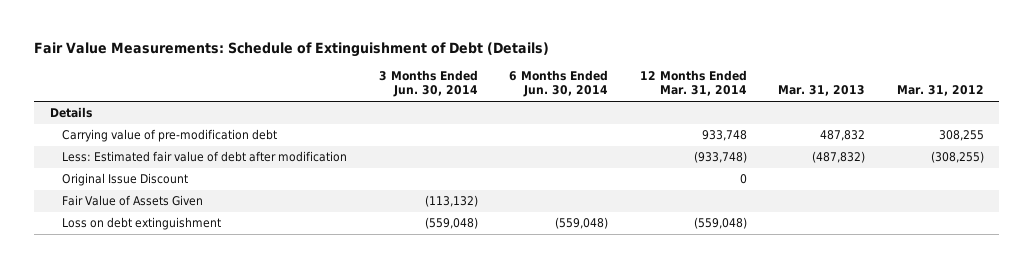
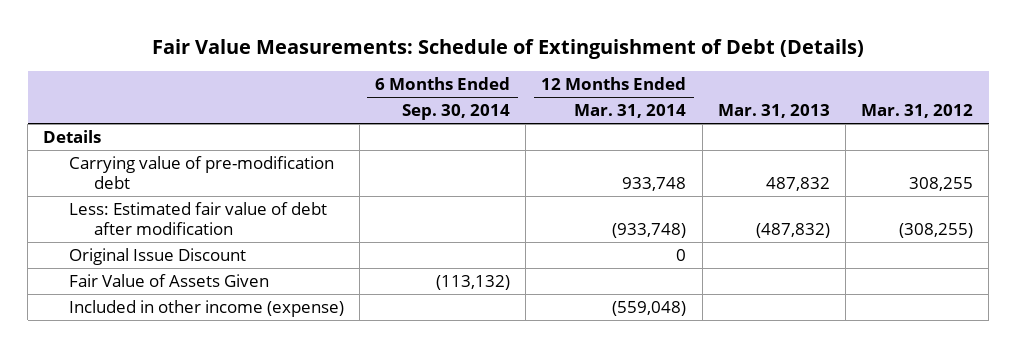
- | 3 Months Ended Jun. 30, 2014 | 6 Months Ended Jun. 30, 2014 | 12 Months Ended Mar. 31, 2014 | Mar. 31, 2013 | Mar. 31, 2012
+ | 6 Months Ended Sep. 30, 2014 | 12 Months Ended Mar. 31, 2014 | Mar. 31, 2013 | Mar. 31, 2012
- Loss on debt extinguishment | (559,048) | (559,048) | (559,048) | |
+ Included in other income (expense) | | (559,048) | |

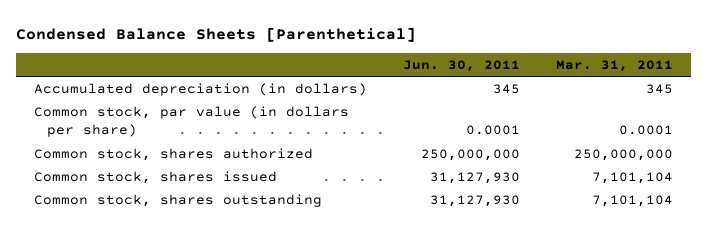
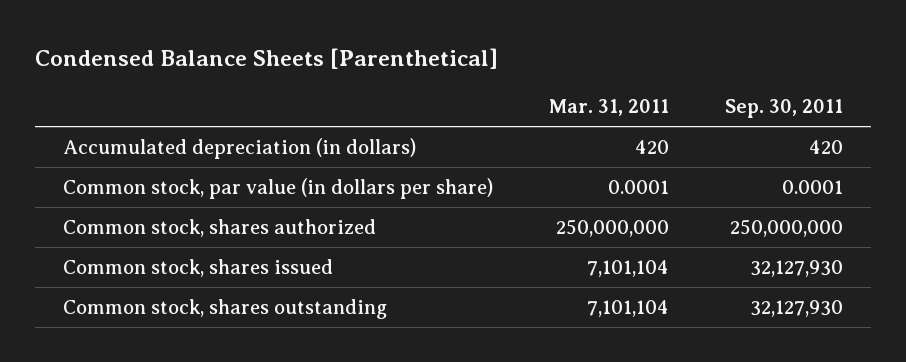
- | Jun. 30, 2011 | Mar. 31, 2011
+ | Mar. 31, 2011 | Sep. 30, 2011
- Accumulated depreciation (in dollars) | 345 | 345
+ Accumulated depreciation (in dollars) | 420 | 420

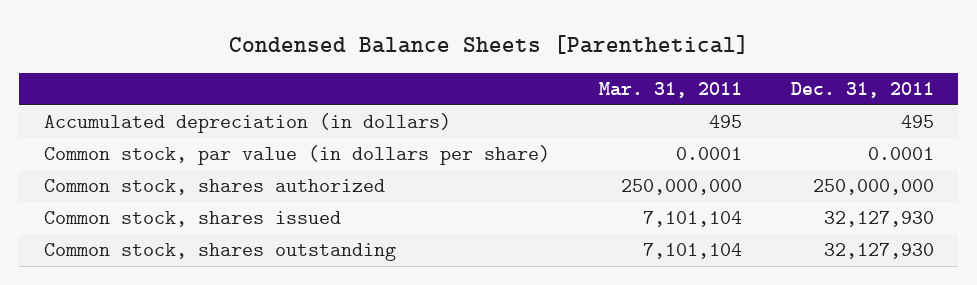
- | Mar. 31, 2011 | Sep. 30, 2011
+ | Mar. 31, 2011 | Dec. 31, 2011
- Accumulated depreciation (in dollars) | 420 | 420
+ Accumulated depreciation (in dollars) | 495 | 495

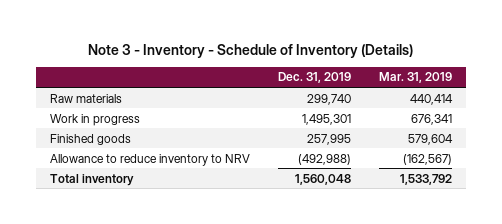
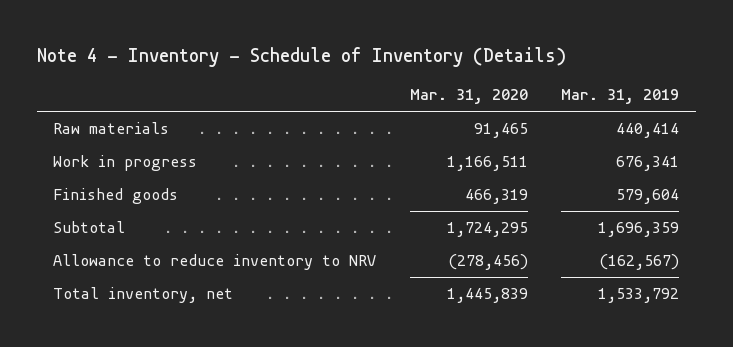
- Note 3 - Inventory - Schedule of Inventory (Details)
+ Note 4 - Inventory - Schedule of Inventory (Details)
- | Dec. 31, 2019 | Mar. 31, 2019
+ | Mar. 31, 2020 | Mar. 31, 2019
+ Subtotal | 1,724,295 | 1,696,359
- Total inventory | 1,560,048 | 1,533,792
+ Total inventory, net | 1,445,839 | 1,533,792

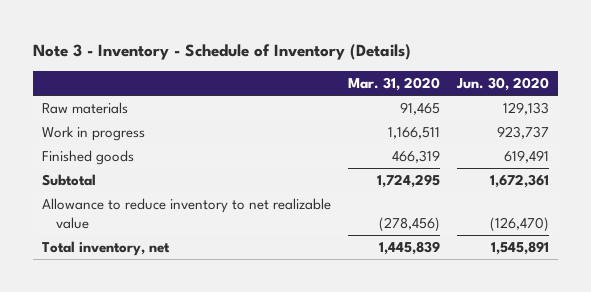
- Note 4 - Inventory - Schedule of Inventory (Details)
+ Note 3 - Inventory - Schedule of Inventory (Details)
- | Mar. 31, 2020 | Mar. 31, 2019
+ | Mar. 31, 2020 | Jun. 30, 2020
- Allowance to reduce inventory to NRV | (278,456) | (162,567)
+ Allowance to reduce inventory to net realizable value | (278,456) | (126,470)

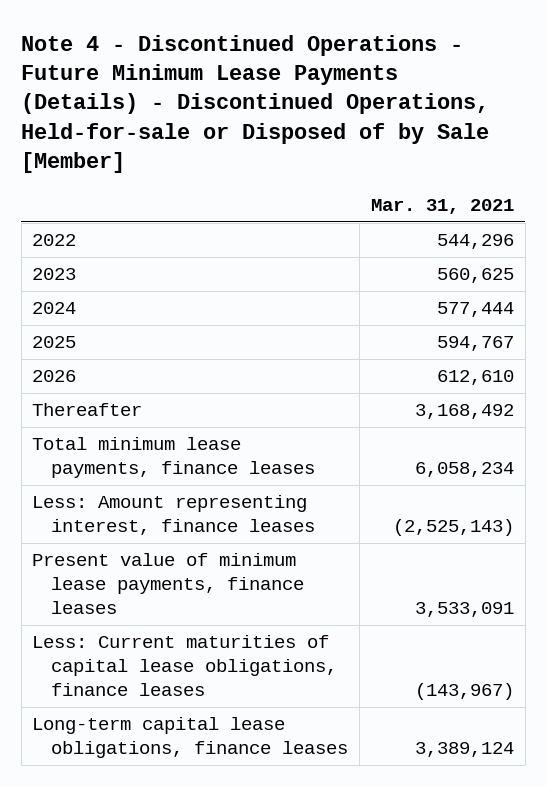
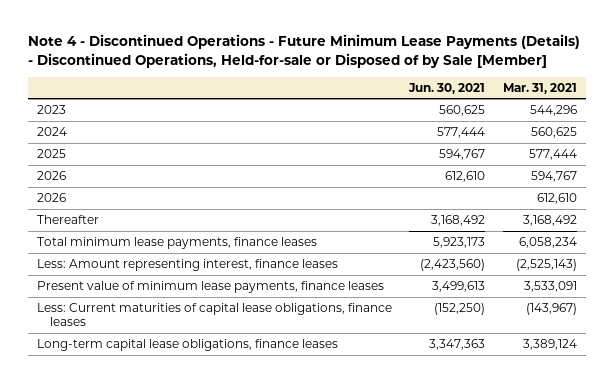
- | Mar. 31, 2021
+ | Jun. 30, 2021 | Mar. 31, 2021
- 2022 | 544,296
- 2023 | 560,625
- 2024 | 577,444
- 2025 | 594,767
+ 2023 | 560,625 | 544,296
+ 2024 | 577,444 | 560,625
+ 2025 | 594,767 | 577,444
+ 2026 | 612,610 | 594,767

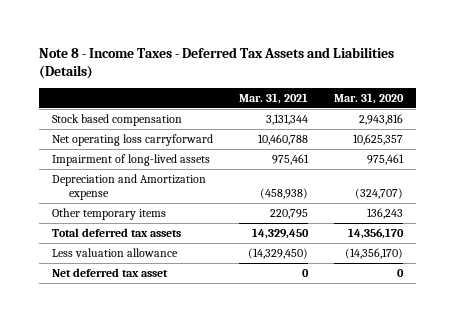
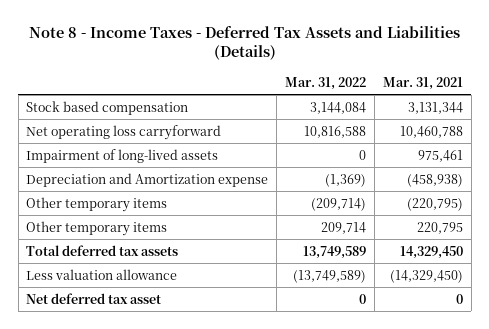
- | Mar. 31, 2021 | Mar. 31, 2020
+ | Mar. 31, 2022 | Mar. 31, 2021
+ Other temporary items | (209,714) | (220,795)

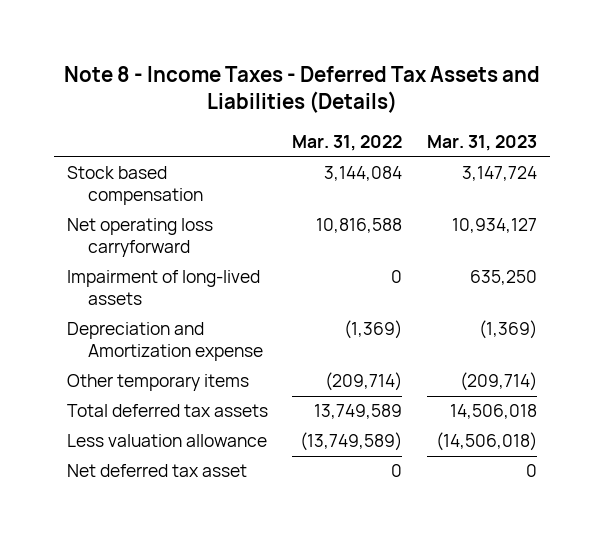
- | Mar. 31, 2022 | Mar. 31, 2021
+ | Mar. 31, 2022 | Mar. 31, 2023
- Other temporary items | 209,714 | 220,795

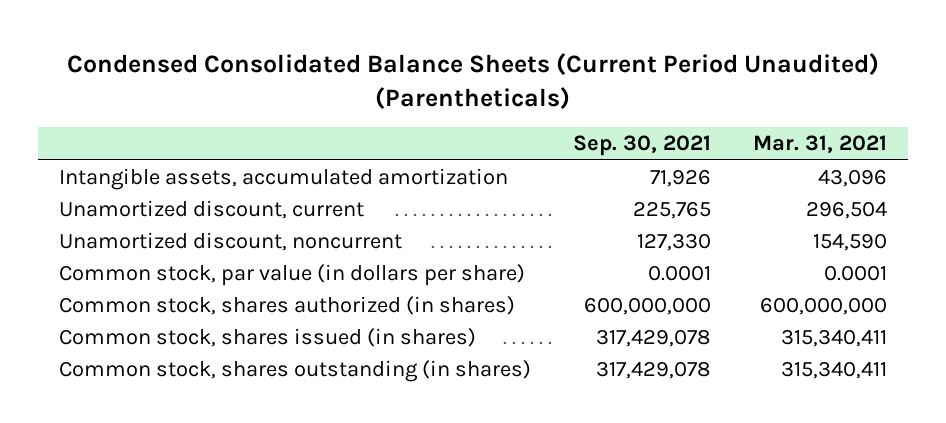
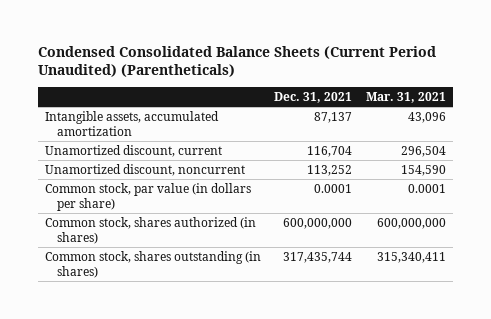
- | Sep. 30, 2021 | Mar. 31, 2021
+ | Dec. 31, 2021 | Mar. 31, 2021
- Common stock, shares issued (in shares) | 317,429,078 | 315,340,411

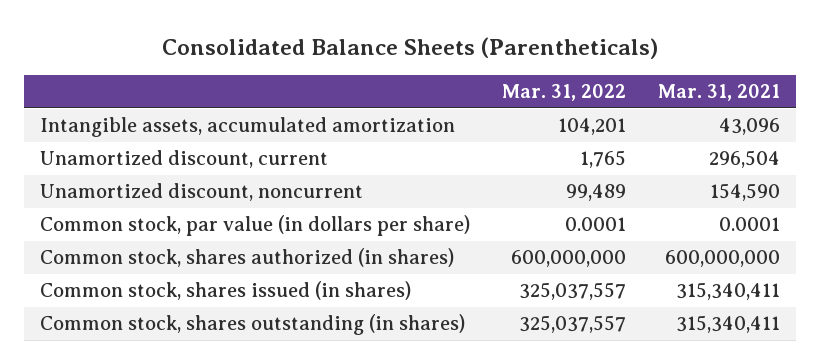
- Condensed Consolidated Balance Sheets (Current Period Unaudited) (Parentheticals)
+ Consolidated Balance Sheets (Parentheticals)
- | Dec. 31, 2021 | Mar. 31, 2021
+ | Mar. 31, 2022 | Mar. 31, 2021
+ Common stock, shares issued (in shares) | 325,037,557 | 315,340,411

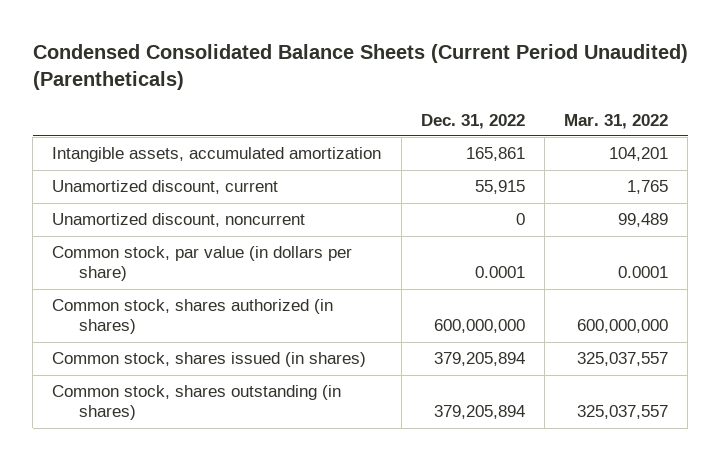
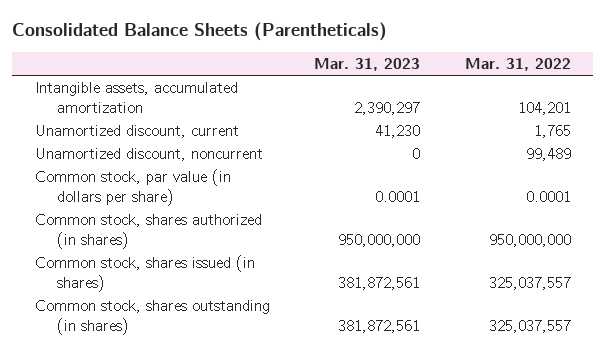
- Condensed Consolidated Balance Sheets (Current Period Unaudited) (Parentheticals)
+ Consolidated Balance Sheets (Parentheticals)
- | Dec. 31, 2022 | Mar. 31, 2022
+ | Mar. 31, 2023 | Mar. 31, 2022
- Common stock, shares authorized (in shares) | 600,000,000 | 600,000,000
+ Common stock, shares authorized (in shares) | 950,000,000 | 950,000,000

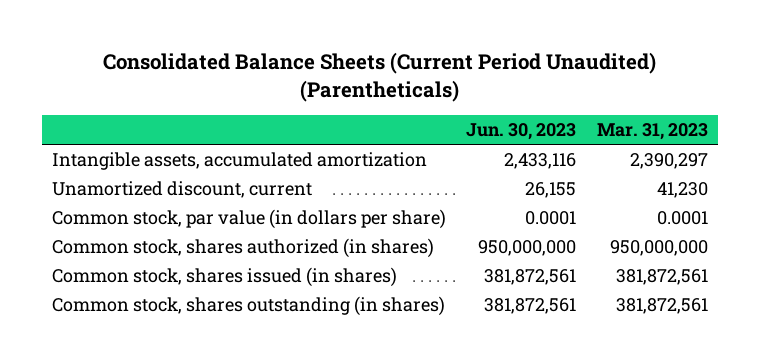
- Consolidated Balance Sheets (Parentheticals)
+ Consolidated Balance Sheets (Current Period Unaudited) (Parentheticals)
- | Mar. 31, 2023 | Mar. 31, 2022
+ | Jun. 30, 2023 | Mar. 31, 2023
- Unamortized discount, noncurrent | 0 | 99,489

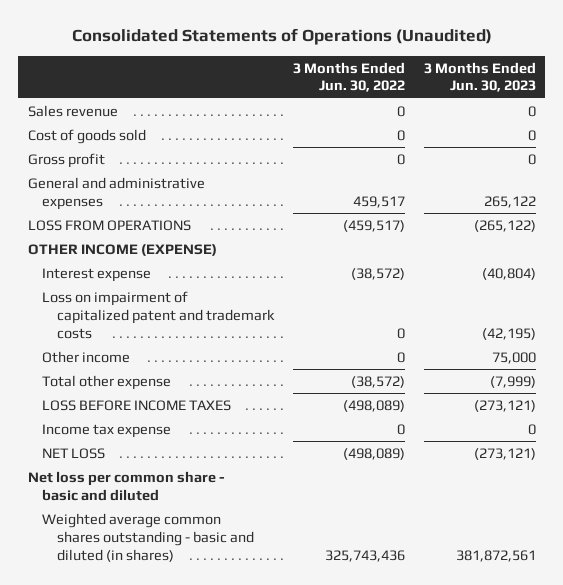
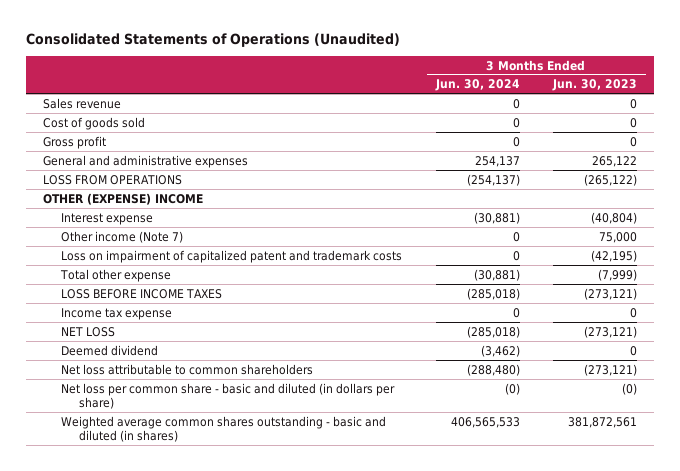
- | 3 Months Ended Jun. 30, 2022 | 3 Months Ended Jun. 30, 2023
+ | 3 Months Ended Jun. 30, 2024 | 3 Months Ended Jun. 30, 2023
- OTHER INCOME (EXPENSE)
+ OTHER (EXPENSE) INCOME
+ Other income (Note 7) | 0 | 75,000
- Other income | 0 | 75,000
- Net loss per common share - basic and diluted
+ Deemed dividend | (3,462) | 0
+ Net loss attributable to common shareholders | (288,480) | (273,121)
+ Net loss per common share - basic and diluted (in dollars per share) | (0) | (0)

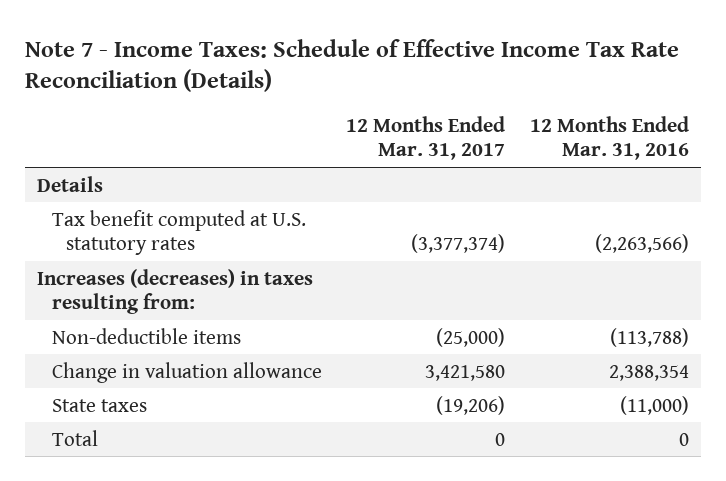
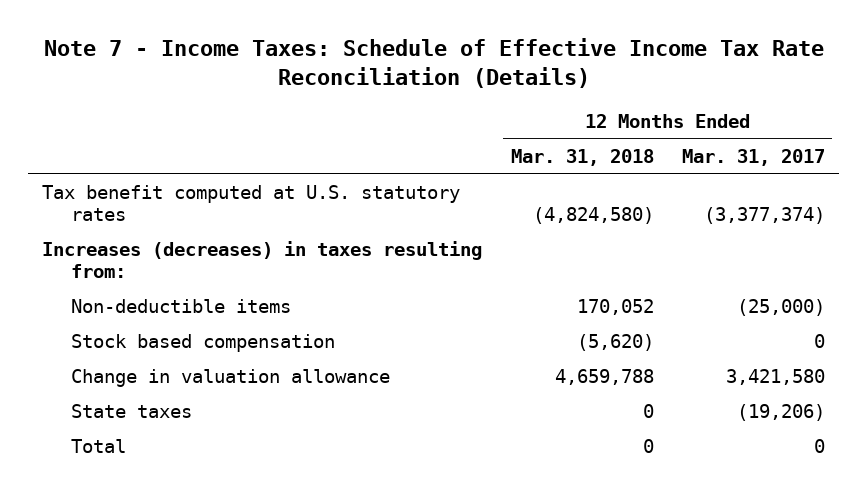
- | 12 Months Ended Mar. 31, 2017 | 12 Months Ended Mar. 31, 2016
+ | 12 Months Ended Mar. 31, 2018 | 12 Months Ended Mar. 31, 2017
- Details
+ Stock based compensation | (5,620) | 0

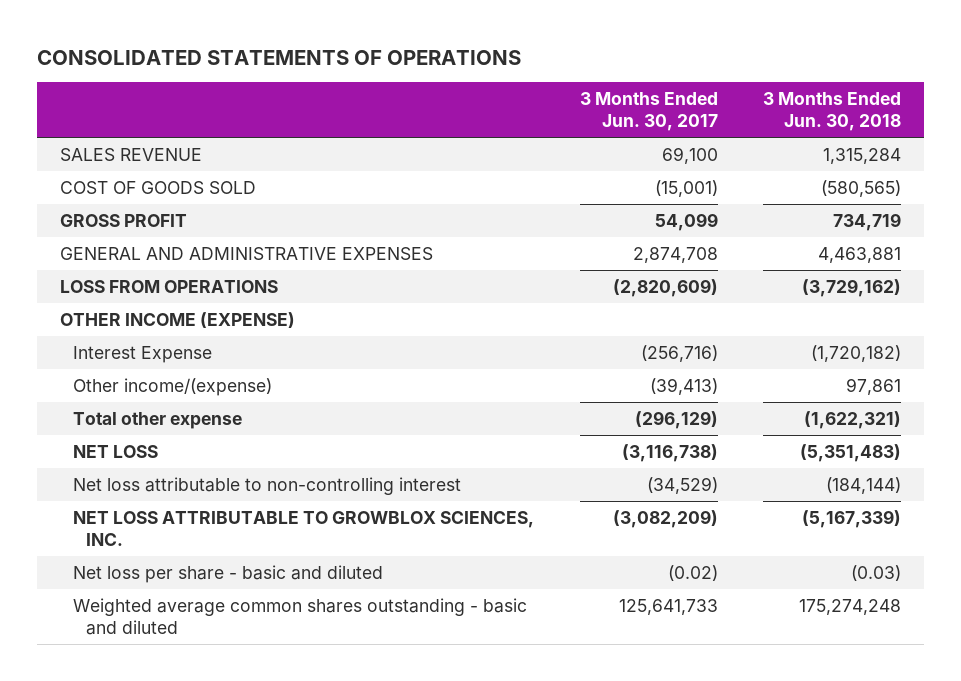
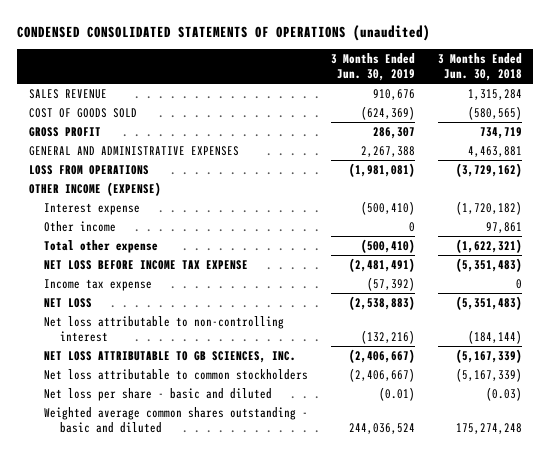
- CONSOLIDATED STATEMENTS OF OPERATIONS
+ CONDENSED CONSOLIDATED STATEMENTS OF OPERATIONS (unaudited)
- | 3 Months Ended Jun. 30, 2017 | 3 Months Ended Jun. 30, 2018
+ | 3 Months Ended Jun. 30, 2019 | 3 Months Ended Jun. 30, 2018
- Interest Expense | (256,716) | (1,720,182)
- Other income/(expense) | (39,413) | 97,861
+ Interest expense | (500,410) | (1,720,182)
+ Other income | 0 | 97,861
+ NET LOSS BEFORE INCOME TAX EXPENSE | (2,481,491) | (5,351,483)
+ Income tax expense | (57,392) | 0
- NET LOSS ATTRIBUTABLE TO GROWBLOX SCIENCES, INC. | (3,082,209) | (5,167,339)
+ NET LOSS ATTRIBUTABLE TO GB SCIENCES, INC. | (2,406,667) | (5,167,339)
+ Net loss attributable to common stockholders | (2,406,667) | (5,167,339)

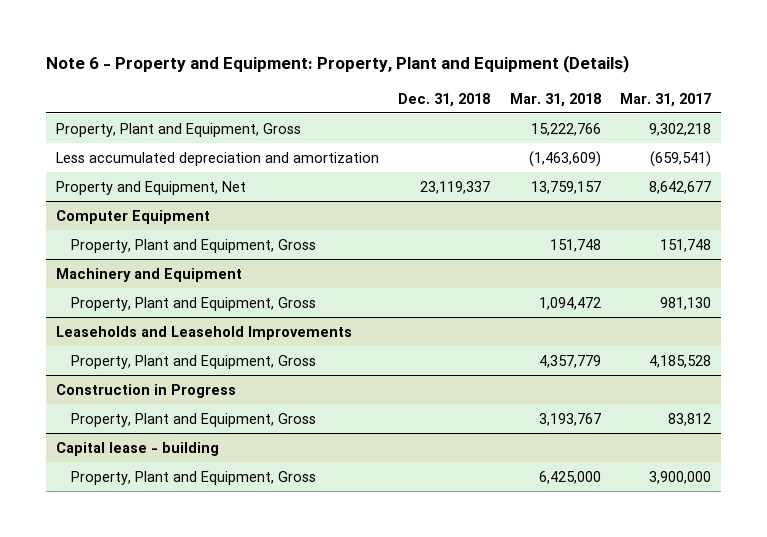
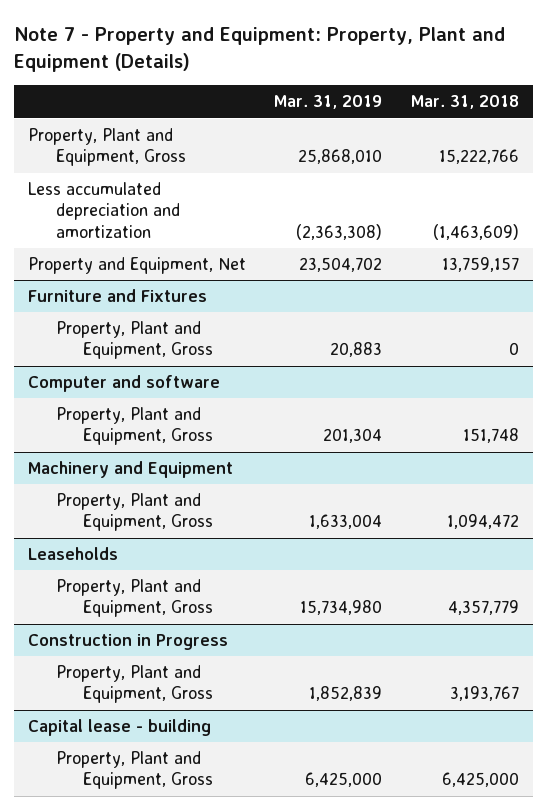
- Note 6 - Property and Equipment: Property, Plant and Equipment (Details)
+ Note 7 - Property and Equipment: Property, Plant and Equipment (Details)
- | Dec. 31, 2018 | Mar. 31, 2018 | Mar. 31, 2017
+ | Mar. 31, 2019 | Mar. 31, 2018
- Computer Equipment
+ Furniture and Fixtures
+ Property, Plant and Equipment, Gross | 20,883 | 0
+ Computer and software
- Leaseholds and Leasehold Improvements
+ Leaseholds

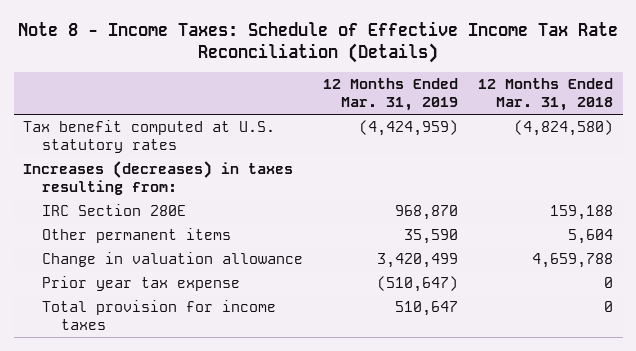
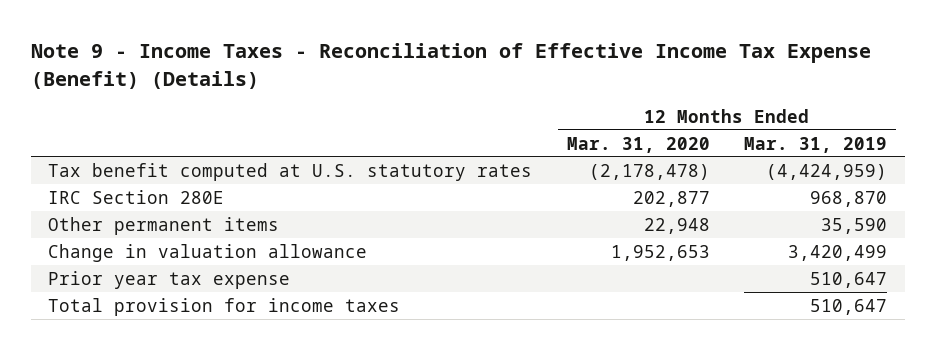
- Note 8 - Income Taxes: Schedule of Effective Income Tax Rate Reconciliation (Details)
+ Note 9 - Income Taxes - Reconciliation of Effective Income Tax Expense (Benefit) (Details)
- | 12 Months Ended Mar. 31, 2019 | 12 Months Ended Mar. 31, 2018
+ | 12 Months Ended Mar. 31, 2020 | 12 Months Ended Mar. 31, 2019
- Increases (decreases) in taxes resulting from:
- Prior year tax expense | (510,647) | 0
+ Prior year tax expense | | 510,647

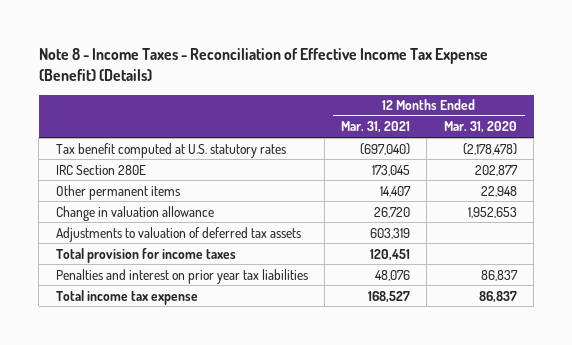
- Note 9 - Income Taxes - Reconciliation of Effective Income Tax Expense (Benefit) (Details)
+ Note 8 - Income Taxes - Reconciliation of Effective Income Tax Expense (Benefit) (Details)
- | 12 Months Ended Mar. 31, 2020 | 12 Months Ended Mar. 31, 2019
+ | 12 Months Ended Mar. 31, 2021 | 12 Months Ended Mar. 31, 2020
- Prior year tax expense | | 510,647
+ Adjustments to valuation of deferred tax assets | 603,319 |
+ Penalties and interest on prior year tax liabilities | 48,076 | 86,837
+ Total income tax expense | 168,527 | 86,837

